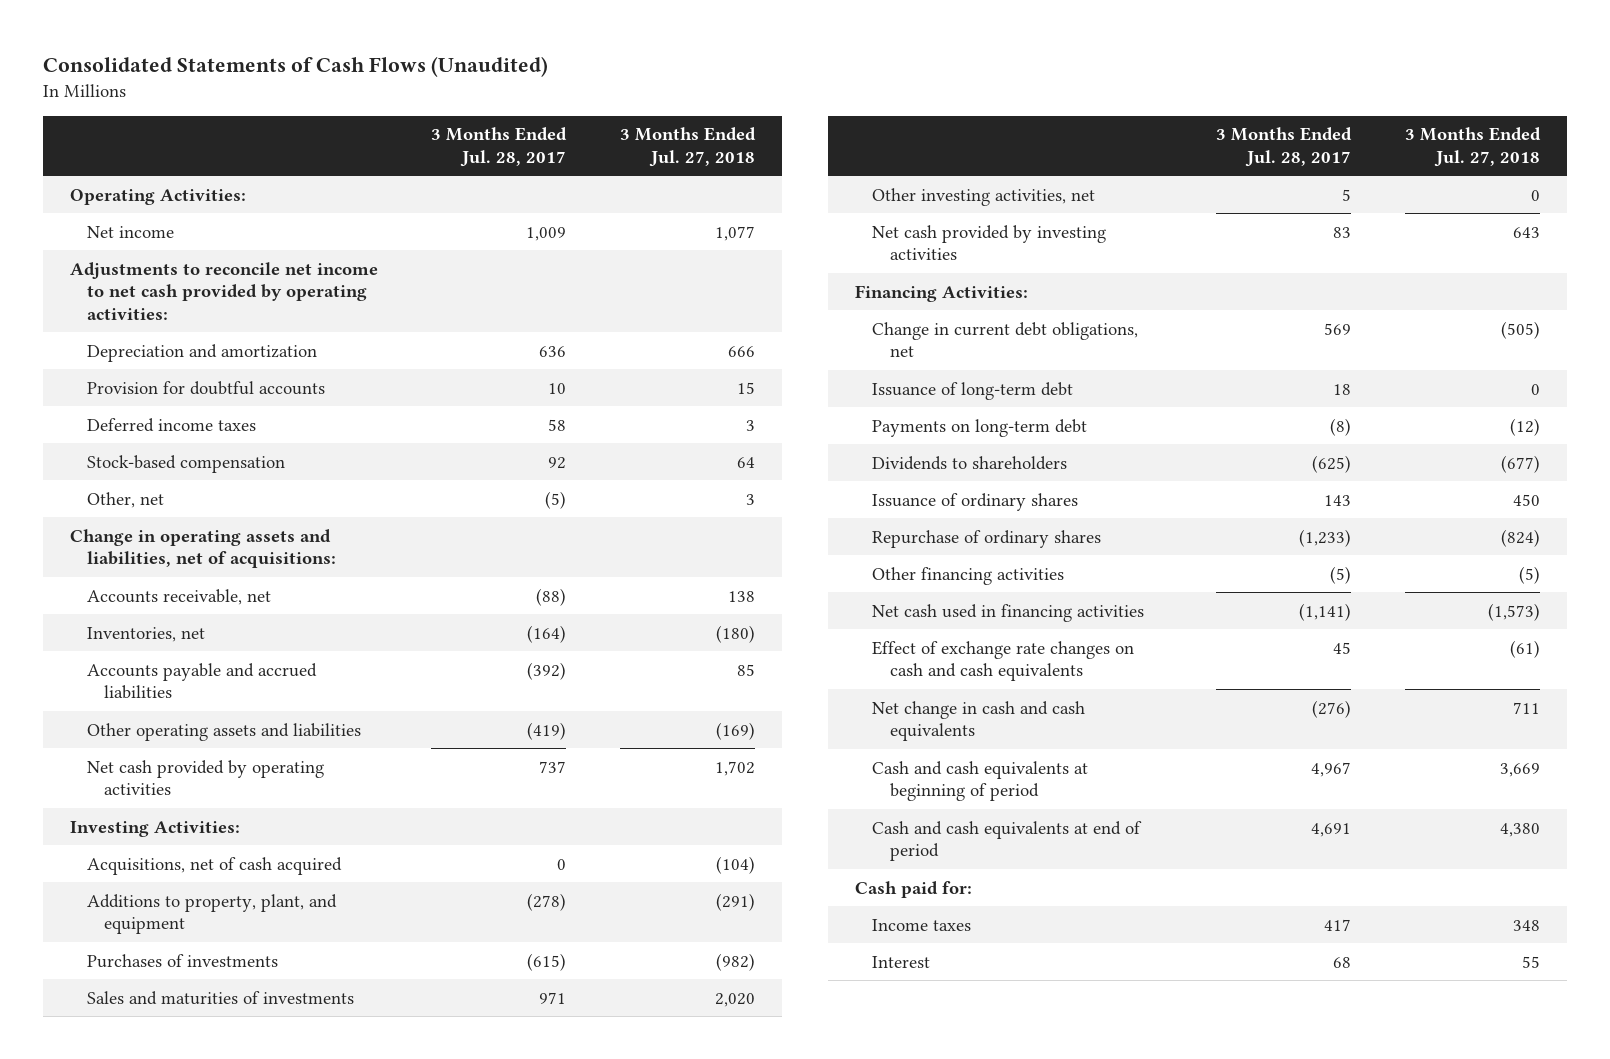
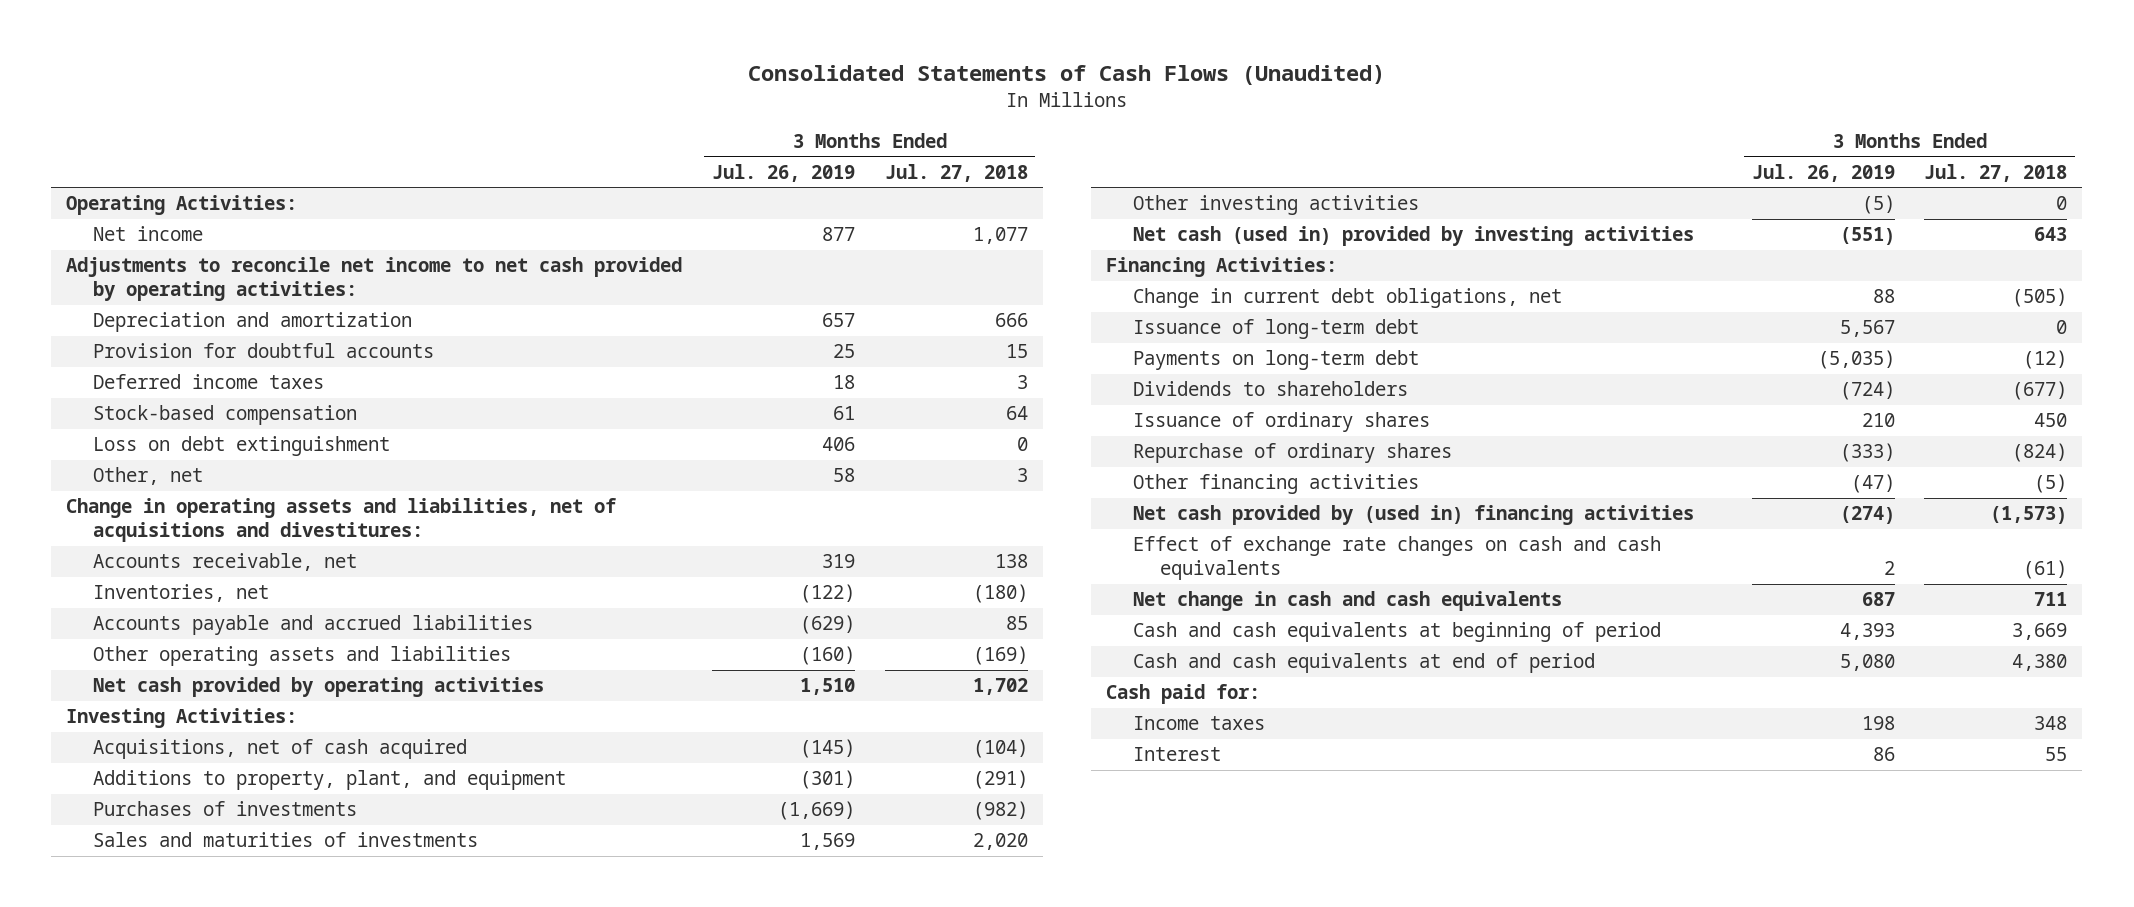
- | 3 Months Ended Jul. 28, 2017 | 3 Months Ended Jul. 27, 2018
+ | 3 Months Ended Jul. 26, 2019 | 3 Months Ended Jul. 27, 2018
+ Loss on debt extinguishment | 406 | 0
- Change in operating assets and liabilities, net of acquisitions:
+ Change in operating assets and liabilities, net of acquisitions and divestitures:
- Other investing activities, net | 5 | 0
- Net cash provided by investing activities | 83 | 643
+ Other investing activities | (5) | 0
+ Net cash (used in) provided by investing activities | (551) | 643
- Net cash used in financing activities | (1,141) | (1,573)
+ Net cash provided by (used in) financing activities | (274) | (1,573)

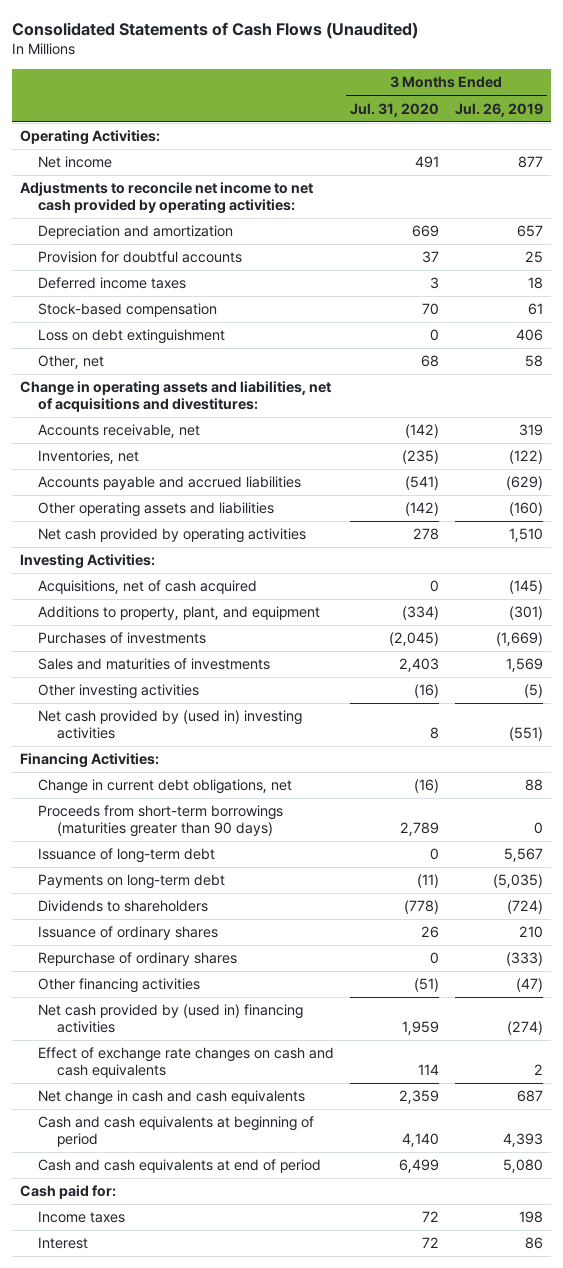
- | 3 Months Ended Jul. 26, 2019 | 3 Months Ended Jul. 27, 2018
+ | 3 Months Ended Jul. 31, 2020 | 3 Months Ended Jul. 26, 2019
- Net cash (used in) provided by investing activities | (551) | 643
+ Net cash provided by (used in) investing activities | 8 | (551)
+ Proceeds from short-term borrowings (maturities greater than 90 days) | 2,789 | 0

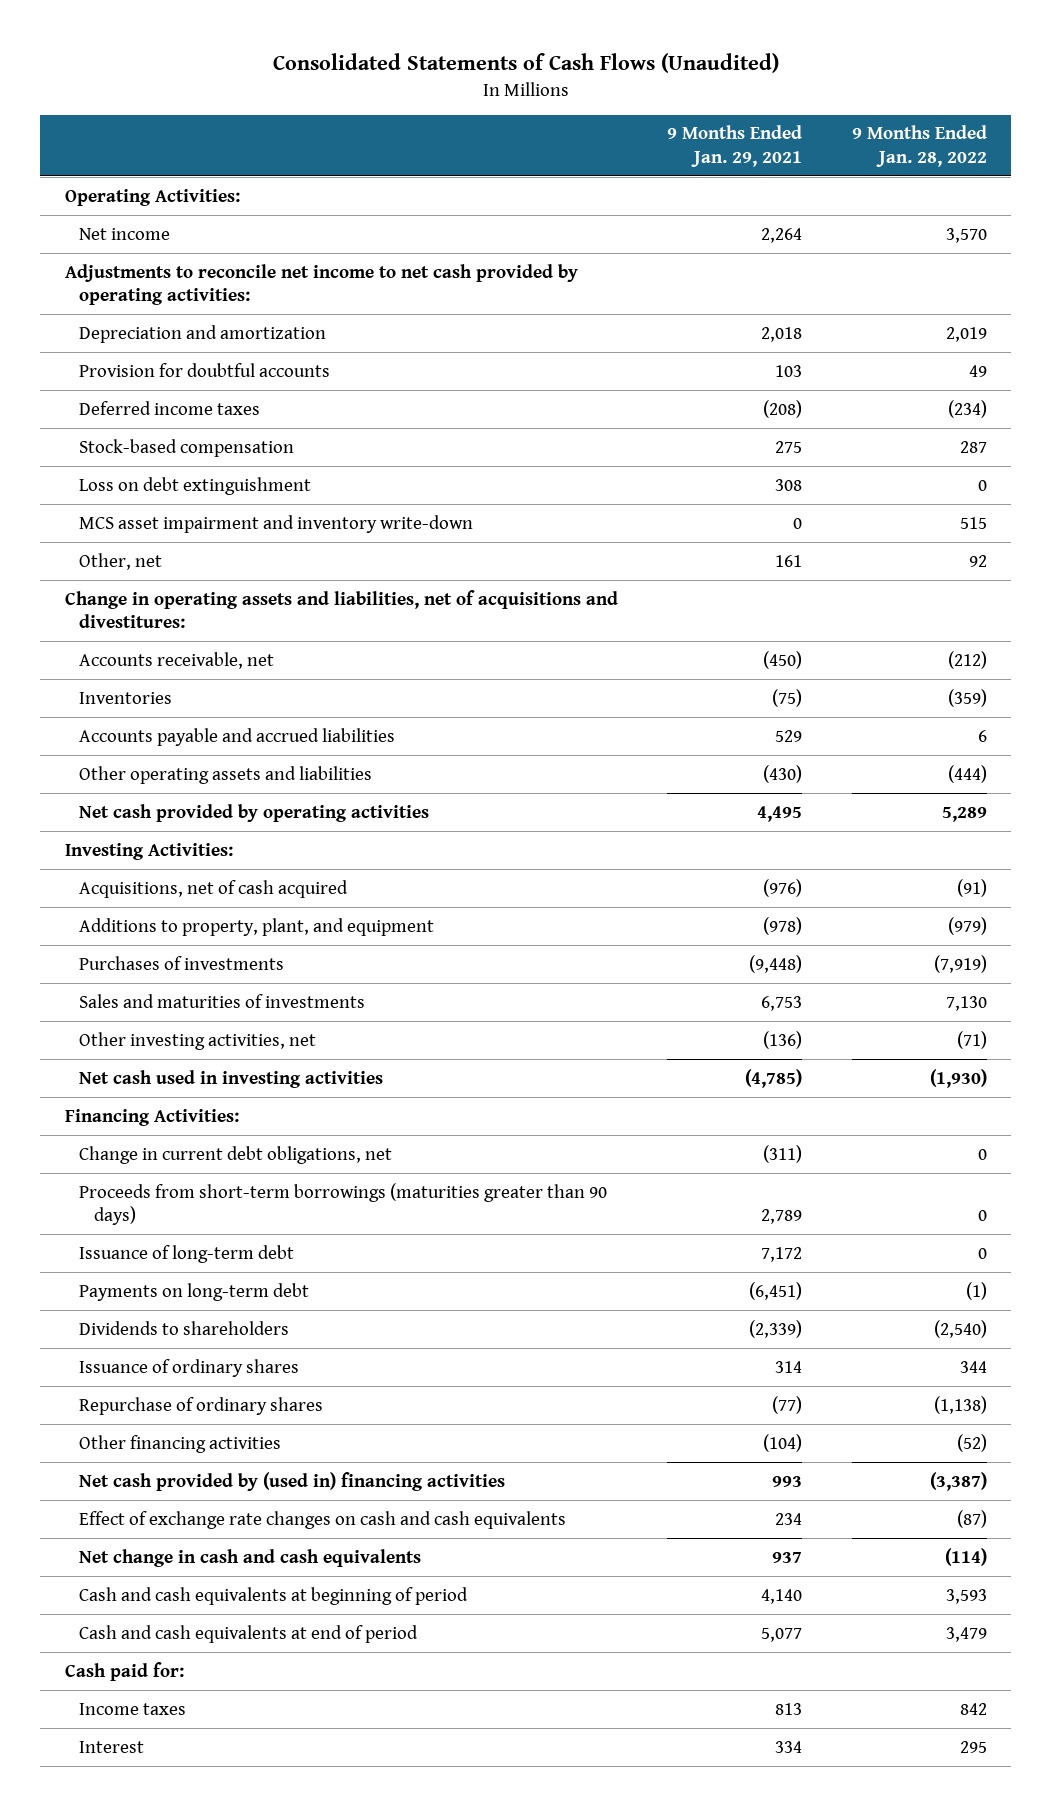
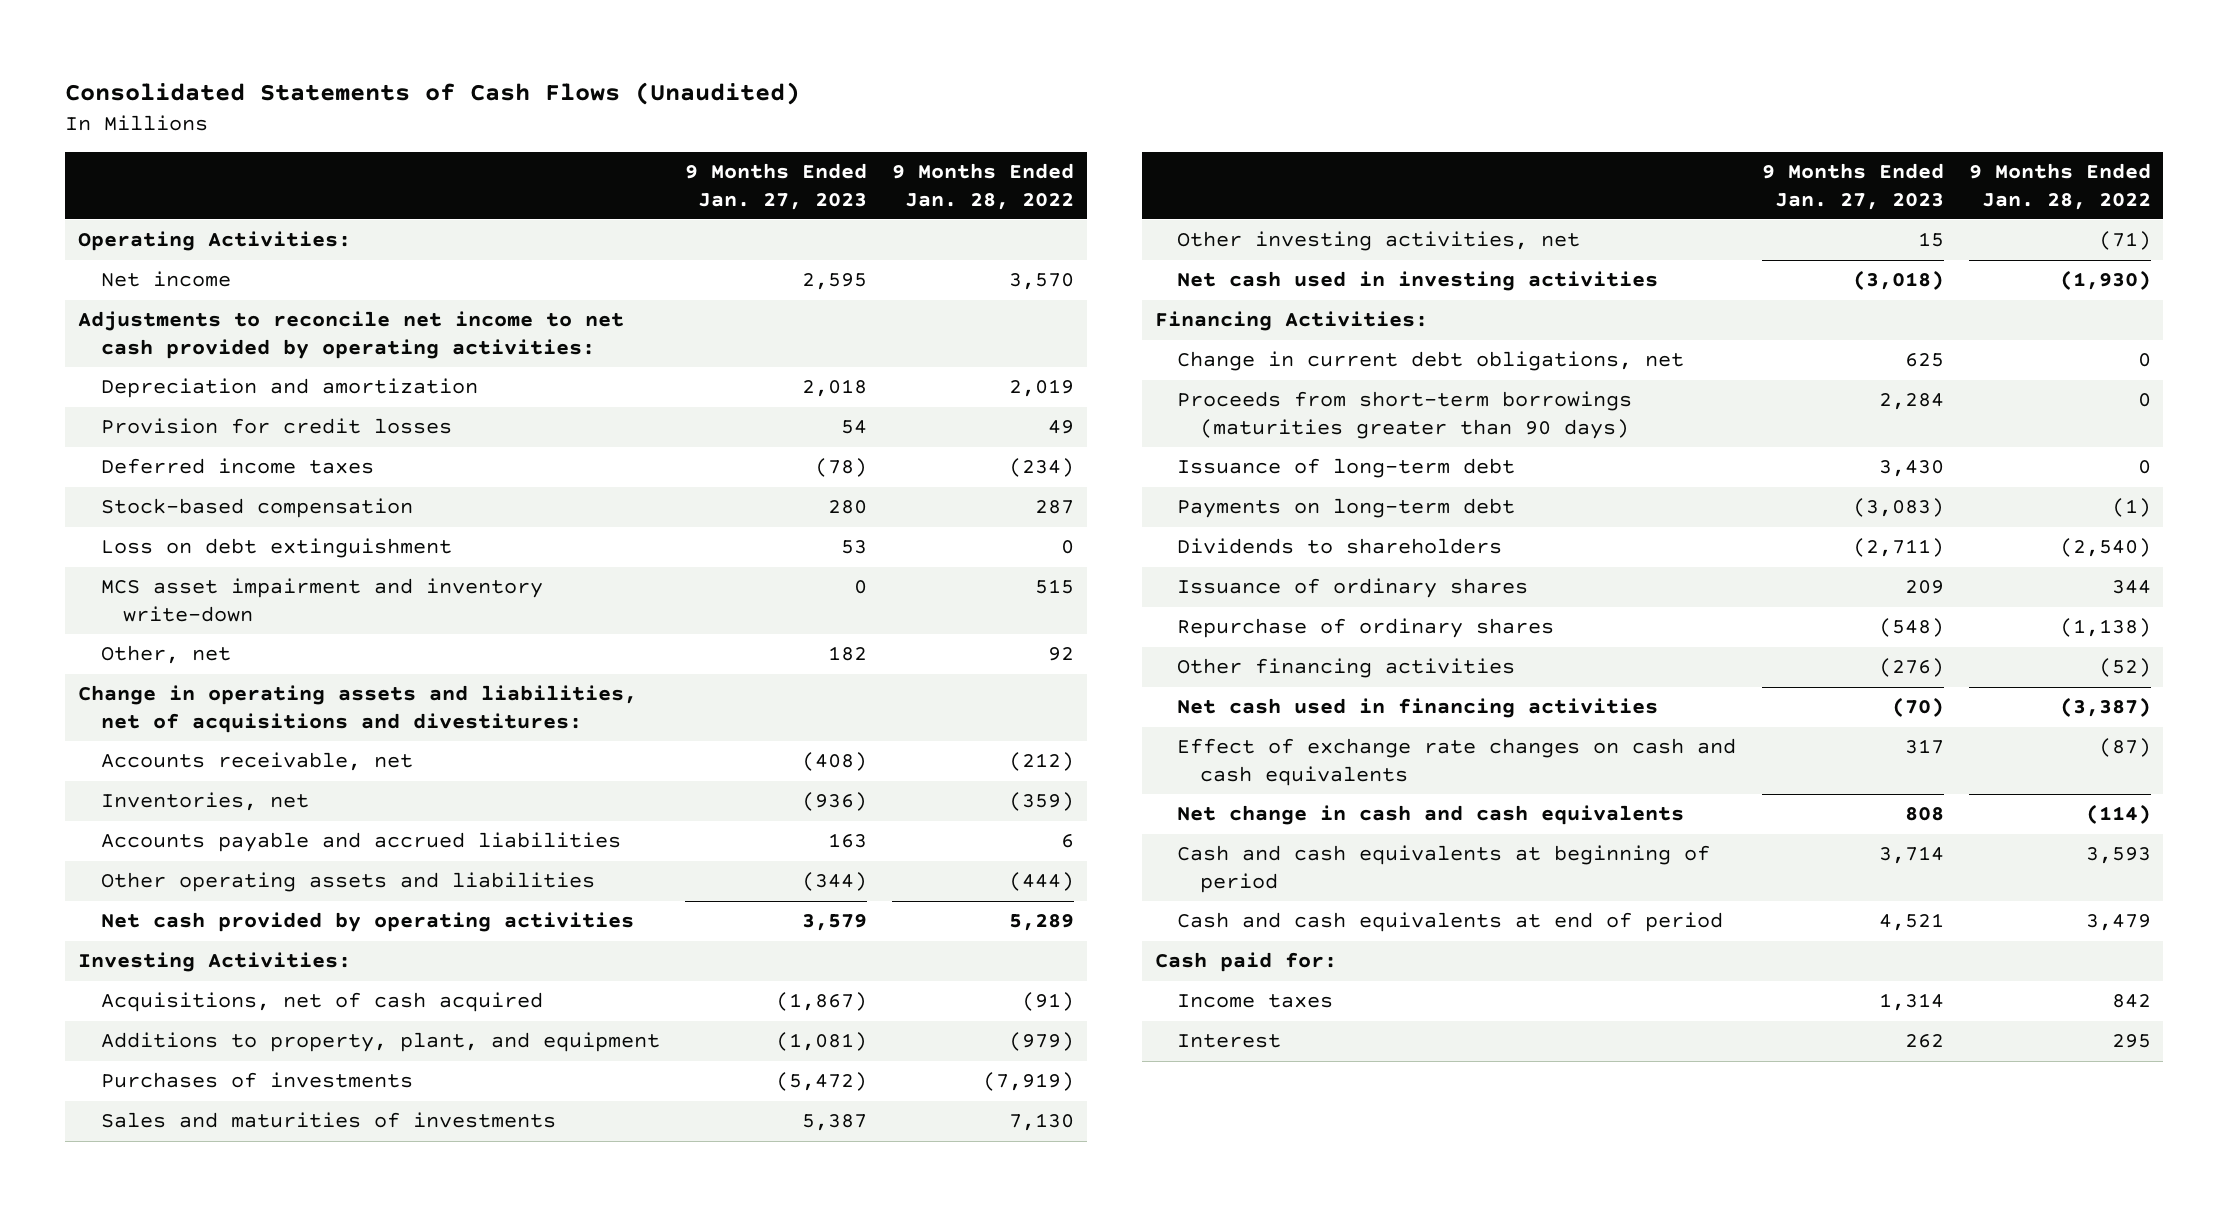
- | 9 Months Ended Jan. 29, 2021 | 9 Months Ended Jan. 28, 2022
+ | 9 Months Ended Jan. 27, 2023 | 9 Months Ended Jan. 28, 2022
- Provision for doubtful accounts | 103 | 49
+ Provision for credit losses | 54 | 49
- Inventories | (75) | (359)
+ Inventories, net | (936) | (359)
- Net cash provided by (used in) financing activities | 993 | (3,387)
+ Net cash used in financing activities | (70) | (3,387)

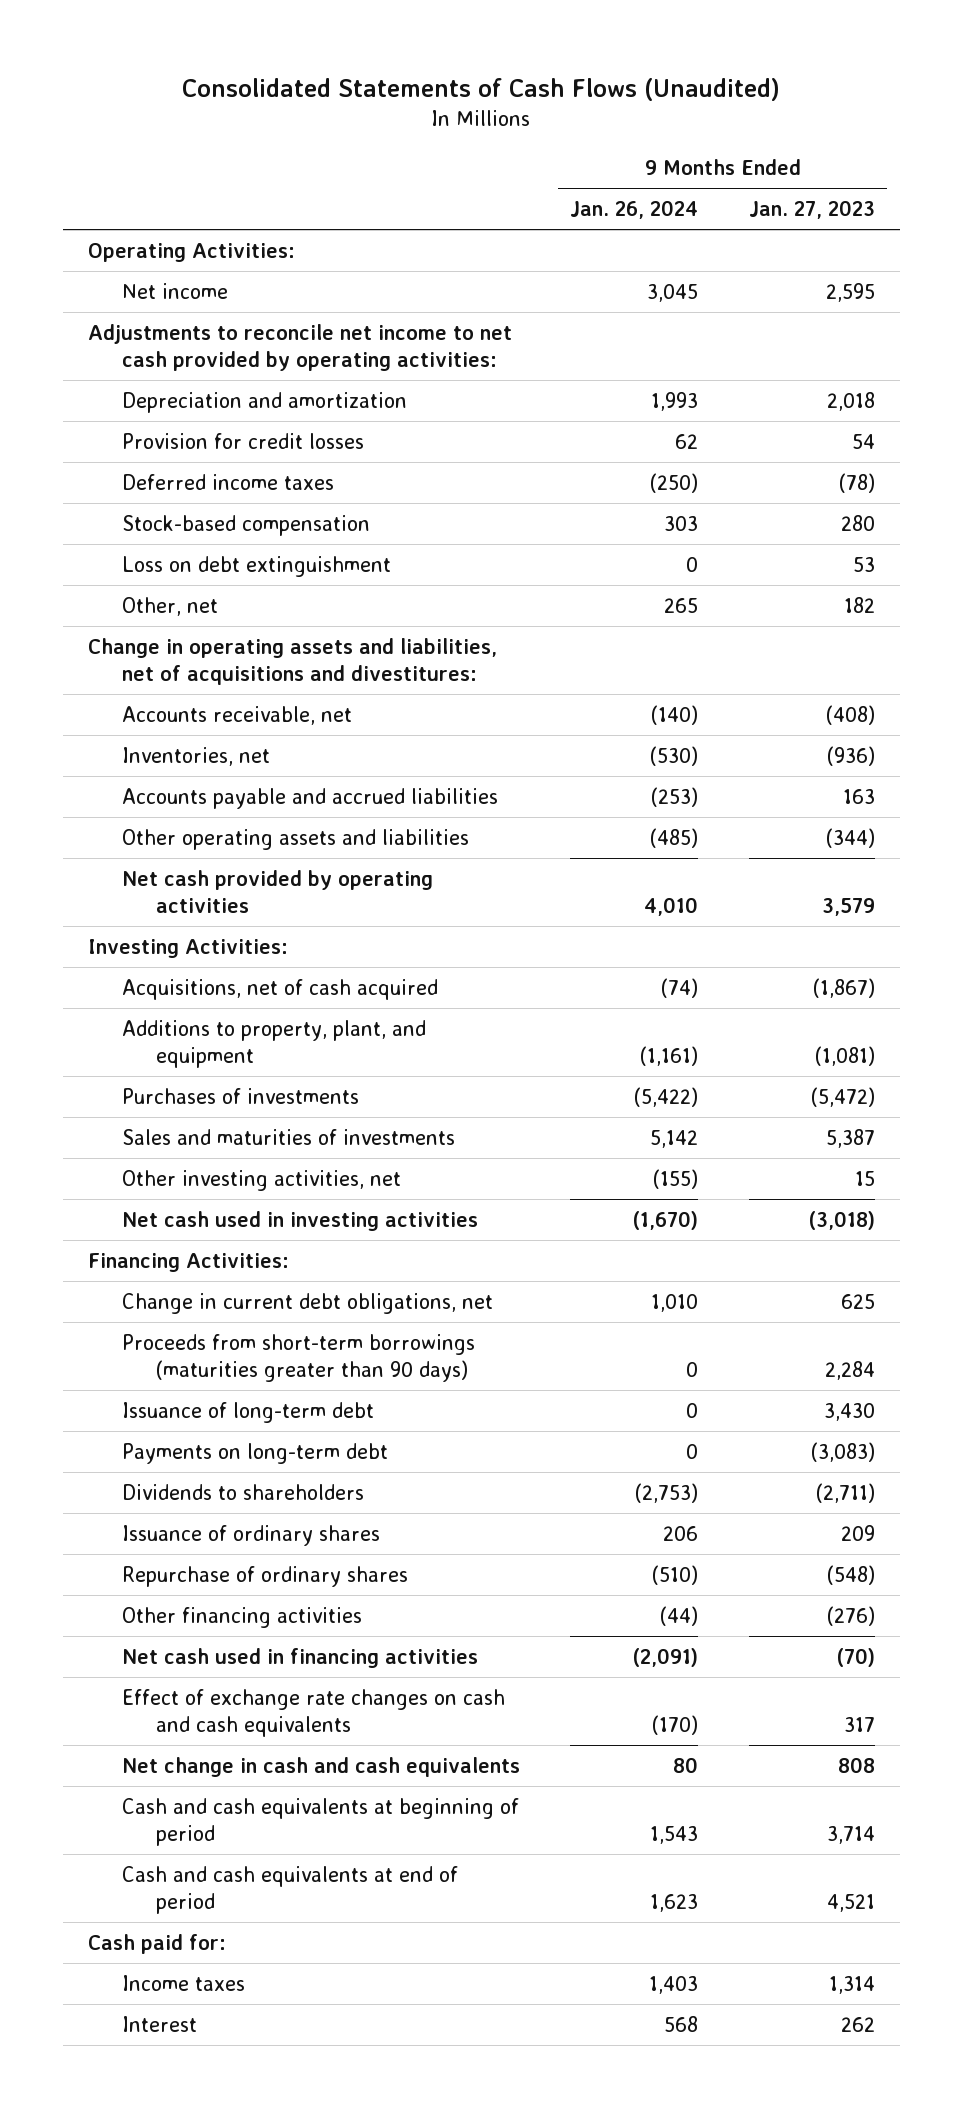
- | 9 Months Ended Jan. 27, 2023 | 9 Months Ended Jan. 28, 2022
+ | 9 Months Ended Jan. 26, 2024 | 9 Months Ended Jan. 27, 2023
- MCS asset impairment and inventory write-down | 0 | 515

